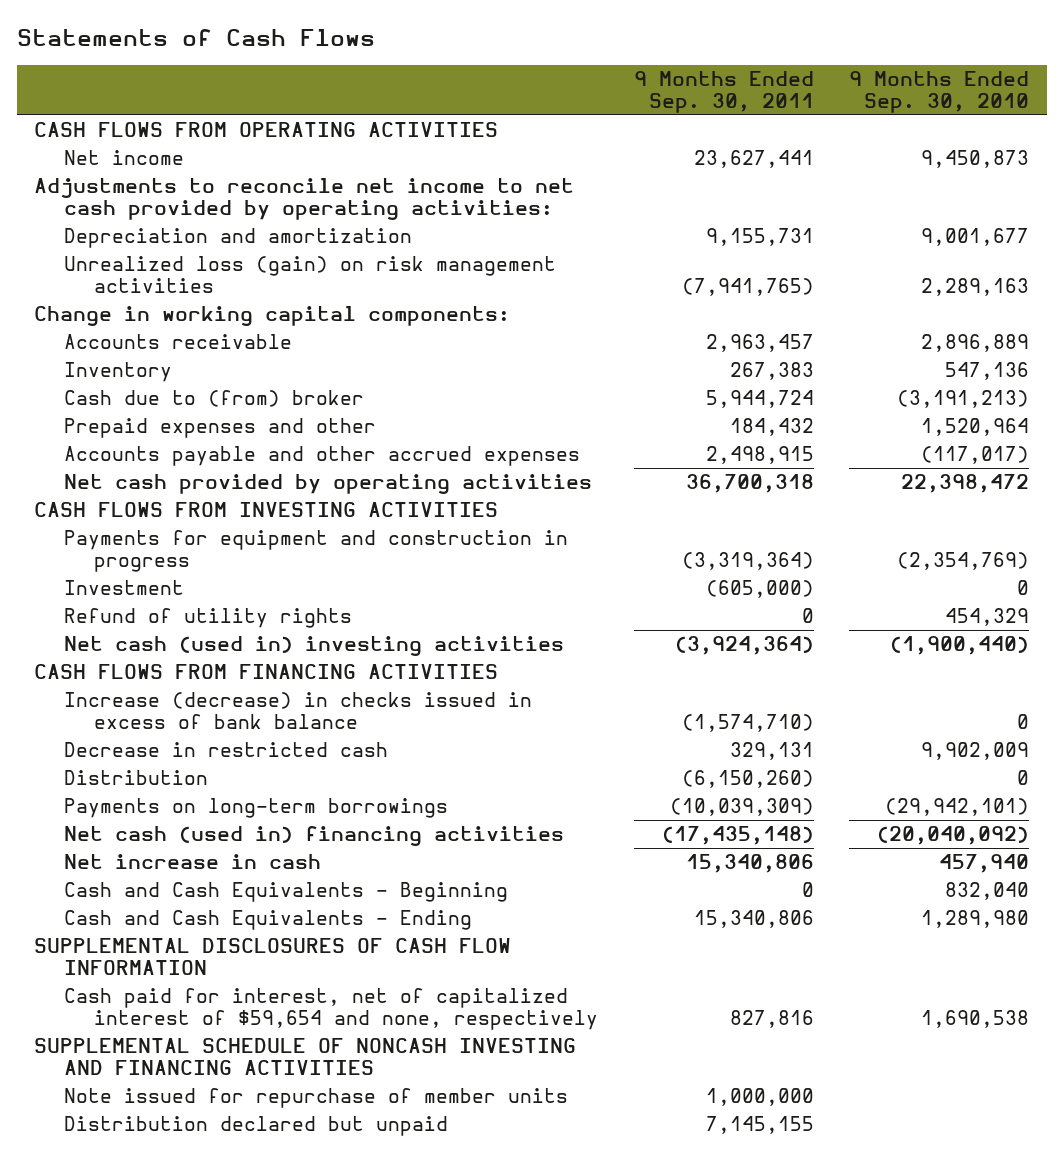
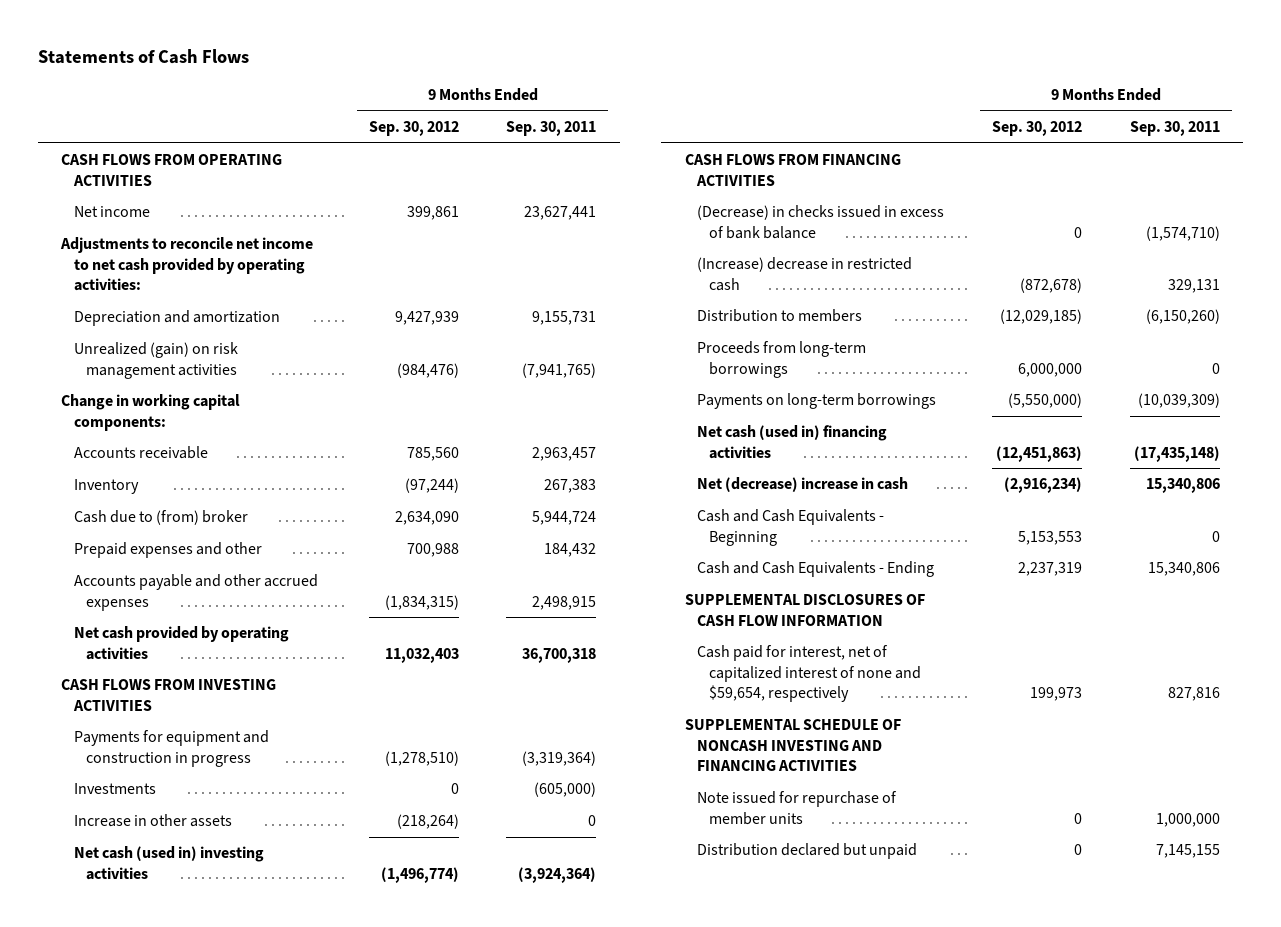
- | 9 Months Ended Sep. 30, 2011 | 9 Months Ended Sep. 30, 2010
+ | 9 Months Ended Sep. 30, 2012 | 9 Months Ended Sep. 30, 2011
- Unrealized loss (gain) on risk management activities | (7,941,765) | 2,289,163
+ Unrealized (gain) on risk management activities | (984,476) | (7,941,765)
- Investment | (605,000) | 0
- Refund of utility rights | 0 | 454,329
+ Investments | 0 | (605,000)
+ Increase in other assets | (218,264) | 0
- Increase (decrease) in checks issued in excess of bank balance | (1,574,710) | 0
- Decrease in restricted cash | 329,131 | 9,902,009
- Distribution | (6,150,260) | 0
+ (Decrease) in checks issued in excess of bank balance | 0 | (1,574,710)
+ (Increase) decrease in restricted cash | (872,678) | 329,131
+ Distribution to members | (12,029,185) | (6,150,260)
+ Proceeds from long-term borrowings | 6,000,000 | 0
- Net increase in cash | 15,340,806 | 457,940
+ Net (decrease) increase in cash | (2,916,234) | 15,340,806
- Cash paid for interest, net of capitalized interest of $59,654 and none, respectively | 827,816 | 1,690,538
+ Cash paid for interest, net of capitalized interest of none and $59,654, respectively | 199,973 | 827,816

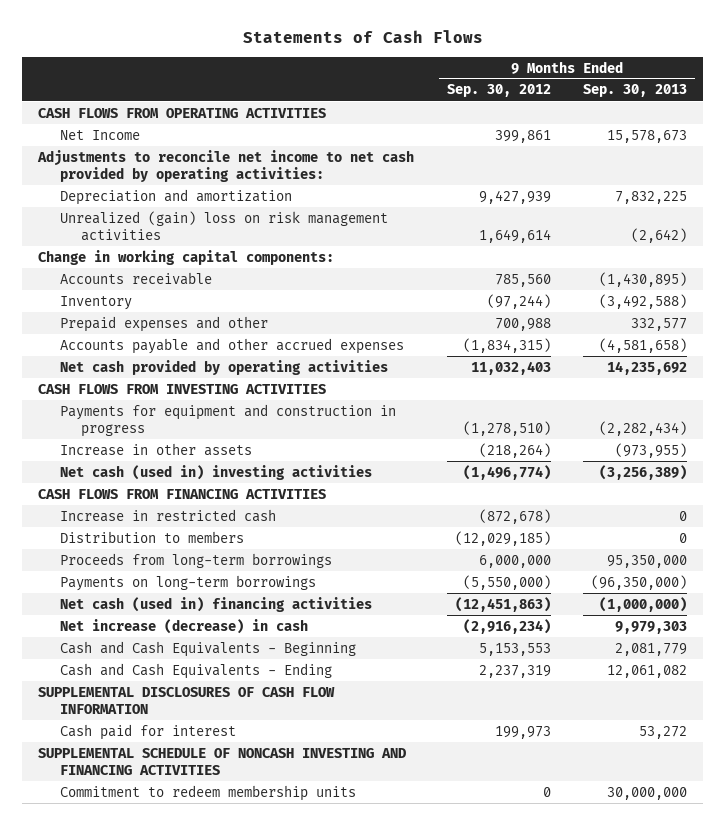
- | 9 Months Ended Sep. 30, 2012 | 9 Months Ended Sep. 30, 2011
+ | 9 Months Ended Sep. 30, 2012 | 9 Months Ended Sep. 30, 2013
- Net income | 399,861 | 23,627,441
+ Net Income | 399,861 | 15,578,673
- Unrealized (gain) on risk management activities | (984,476) | (7,941,765)
+ Unrealized (gain) loss on risk management activities | 1,649,614 | (2,642)
- Cash due to (from) broker | 2,634,090 | 5,944,724
- Investments | 0 | (605,000)
- (Decrease) in checks issued in excess of bank balance | 0 | (1,574,710)
- (Increase) decrease in restricted cash | (872,678) | 329,131
+ Increase in restricted cash | (872,678) | 0
- Net (decrease) increase in cash | (2,916,234) | 15,340,806
+ Net increase (decrease) in cash | (2,916,234) | 9,979,303
- Cash paid for interest, net of capitalized interest of none and $59,654, respectively | 199,973 | 827,816
+ Cash paid for interest | 199,973 | 53,272
- Note issued for repurchase of member units | 0 | 1,000,000
- Distribution declared but unpaid | 0 | 7,145,155
+ Commitment to redeem membership units | 0 | 30,000,000

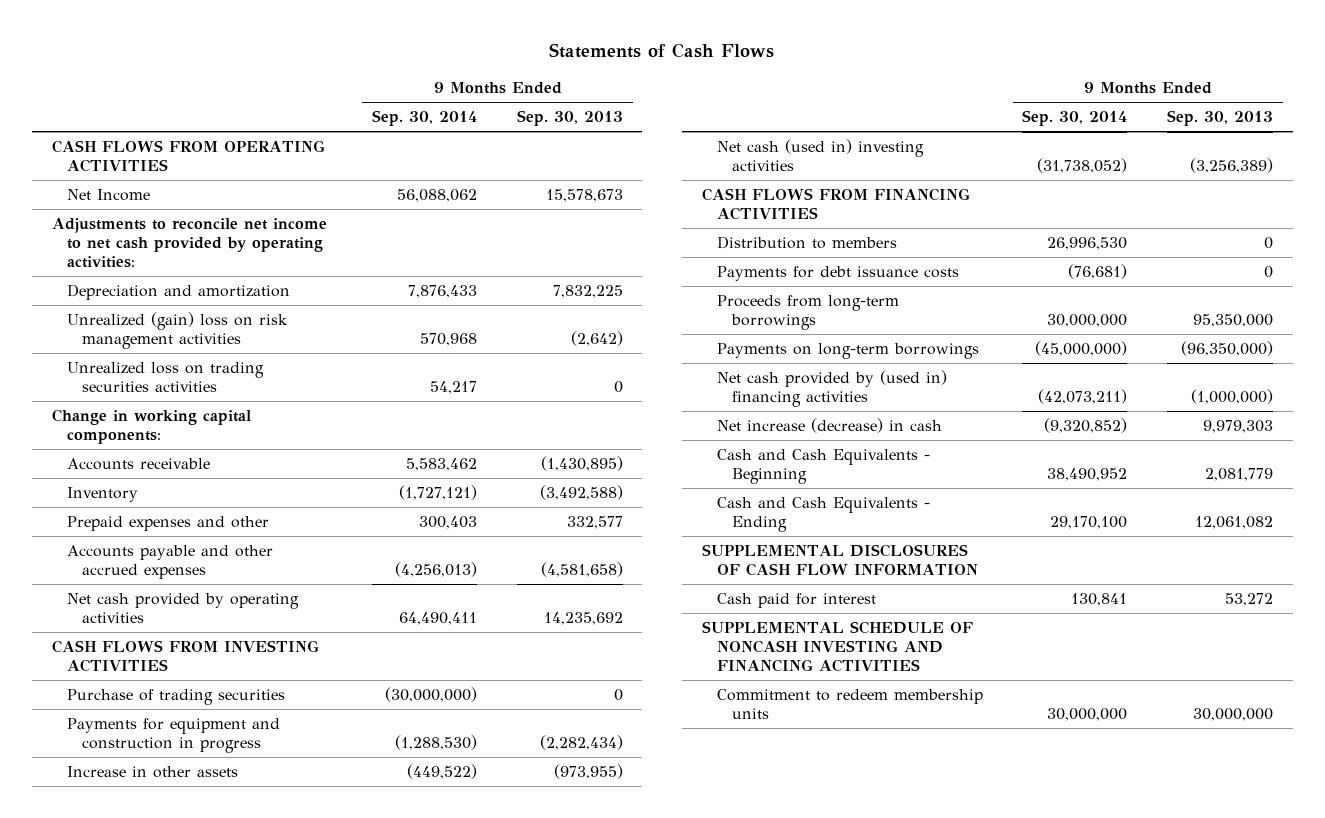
- | 9 Months Ended Sep. 30, 2012 | 9 Months Ended Sep. 30, 2013
+ | 9 Months Ended Sep. 30, 2014 | 9 Months Ended Sep. 30, 2013
+ Unrealized loss on trading securities activities | 54,217 | 0
+ Purchase of trading securities | (30,000,000) | 0
- Increase in restricted cash | (872,678) | 0
+ Payments for debt issuance costs | (76,681) | 0
- Net cash (used in) financing activities | (12,451,863) | (1,000,000)
+ Net cash provided by (used in) financing activities | (42,073,211) | (1,000,000)

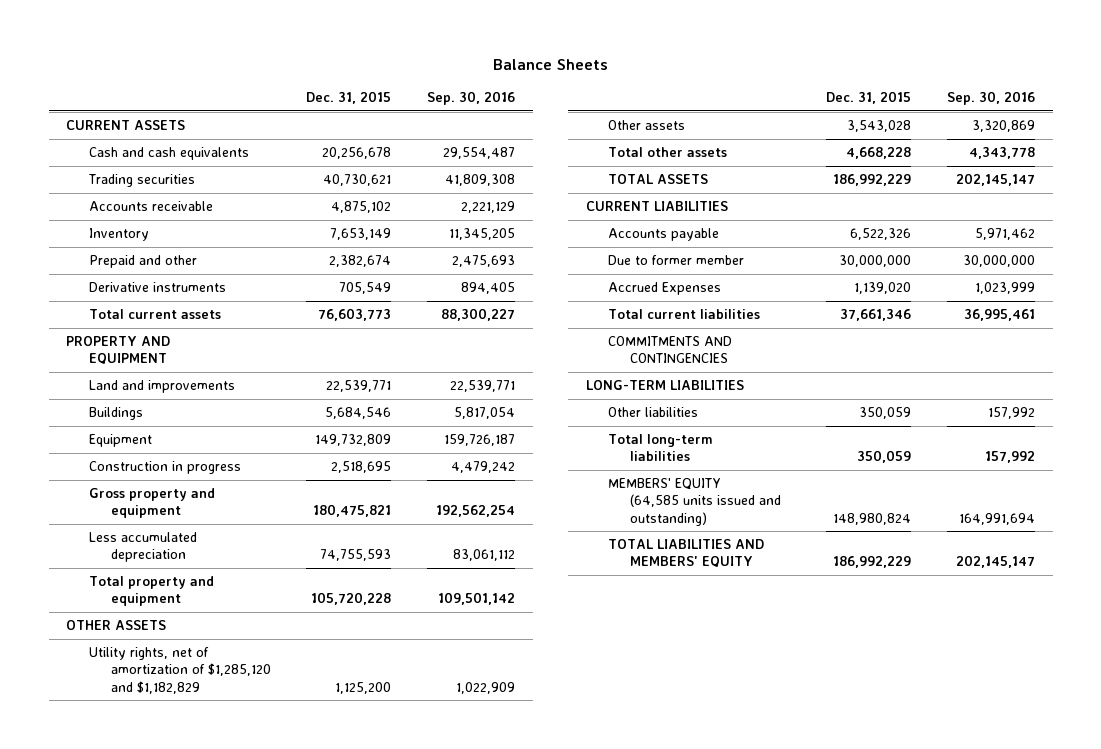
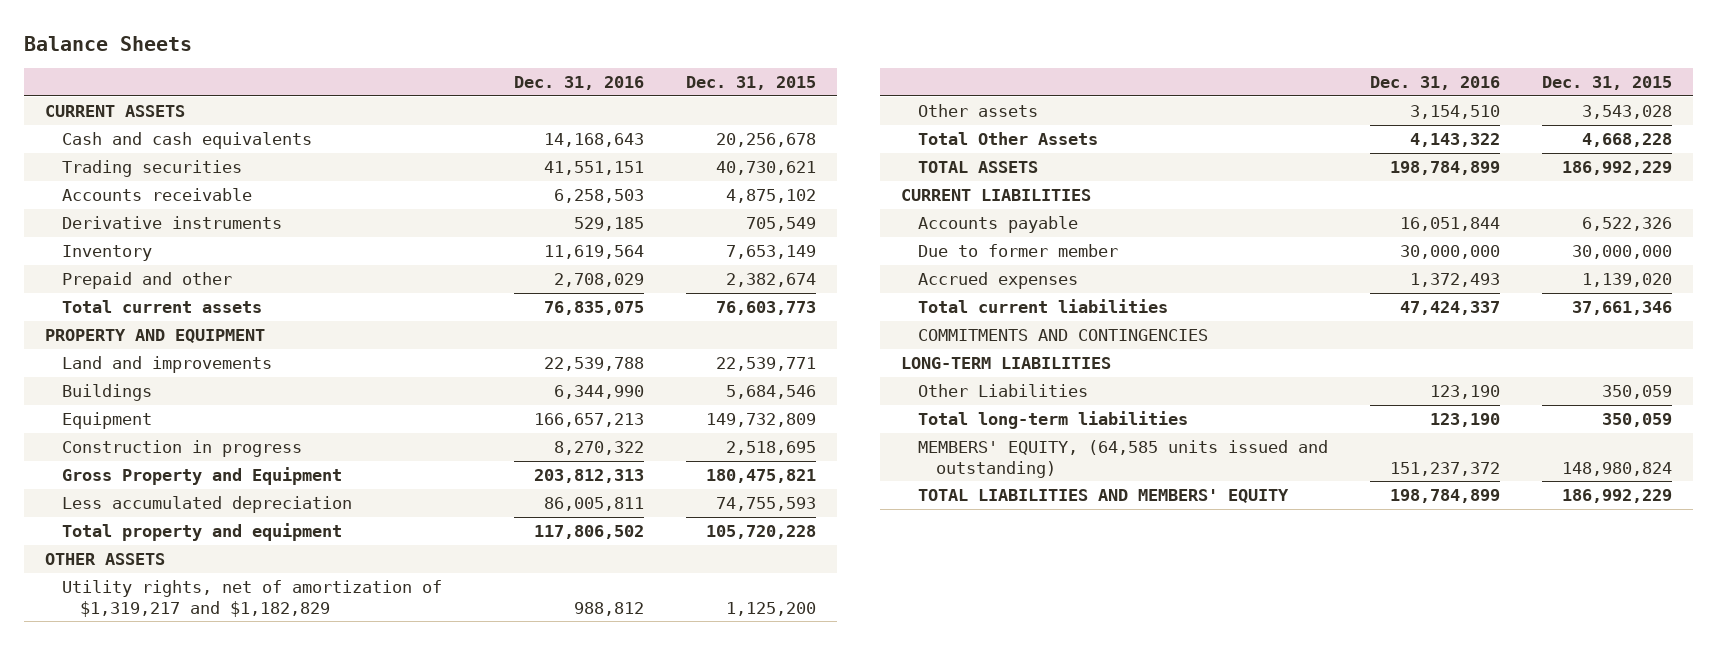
- | Dec. 31, 2015 | Sep. 30, 2016
+ | Dec. 31, 2016 | Dec. 31, 2015
moved up: Derivative instruments | 529,185 | 705,549
- Gross property and equipment | 180,475,821 | 192,562,254
+ Gross Property and Equipment | 203,812,313 | 180,475,821
- Utility rights, net of amortization of $1,285,120 and $1,182,829 | 1,125,200 | 1,022,909
+ Utility rights, net of amortization of $1,319,217 and $1,182,829 | 988,812 | 1,125,200
- Total other assets | 4,668,228 | 4,343,778
+ Total Other Assets | 4,143,322 | 4,668,228
- Accrued Expenses | 1,139,020 | 1,023,999
+ Accrued expenses | 1,372,493 | 1,139,020
- Other liabilities | 350,059 | 157,992
+ Other Liabilities | 123,190 | 350,059
- MEMBERS' EQUITY (64,585 units issued and outstanding) | 148,980,824 | 164,991,694
+ MEMBERS' EQUITY, (64,585 units issued and outstanding) | 151,237,372 | 148,980,824

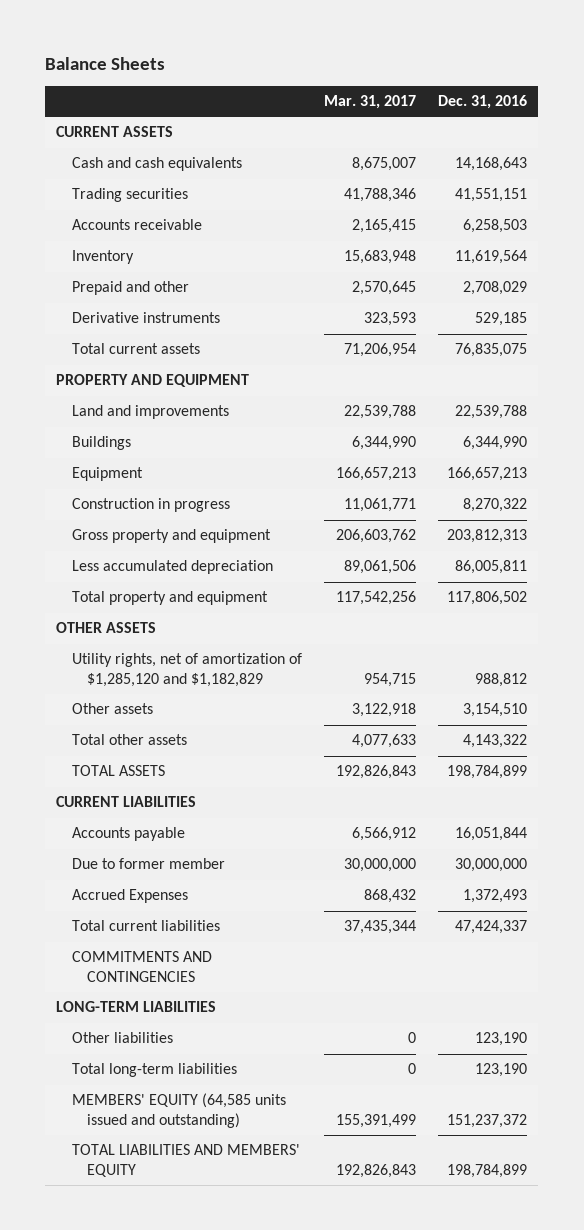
- | Dec. 31, 2016 | Dec. 31, 2015
+ | Mar. 31, 2017 | Dec. 31, 2016
moved down: Derivative instruments | 323,593 | 529,185
- Gross Property and Equipment | 203,812,313 | 180,475,821
+ Gross property and equipment | 206,603,762 | 203,812,313
- Utility rights, net of amortization of $1,319,217 and $1,182,829 | 988,812 | 1,125,200
+ Utility rights, net of amortization of $1,285,120 and $1,182,829 | 954,715 | 988,812
- Total Other Assets | 4,143,322 | 4,668,228
+ Total other assets | 4,077,633 | 4,143,322
- Accrued expenses | 1,372,493 | 1,139,020
+ Accrued Expenses | 868,432 | 1,372,493
- Other Liabilities | 123,190 | 350,059
+ Other liabilities | 0 | 123,190
- MEMBERS' EQUITY, (64,585 units issued and outstanding) | 151,237,372 | 148,980,824
+ MEMBERS' EQUITY (64,585 units issued and outstanding) | 155,391,499 | 151,237,372

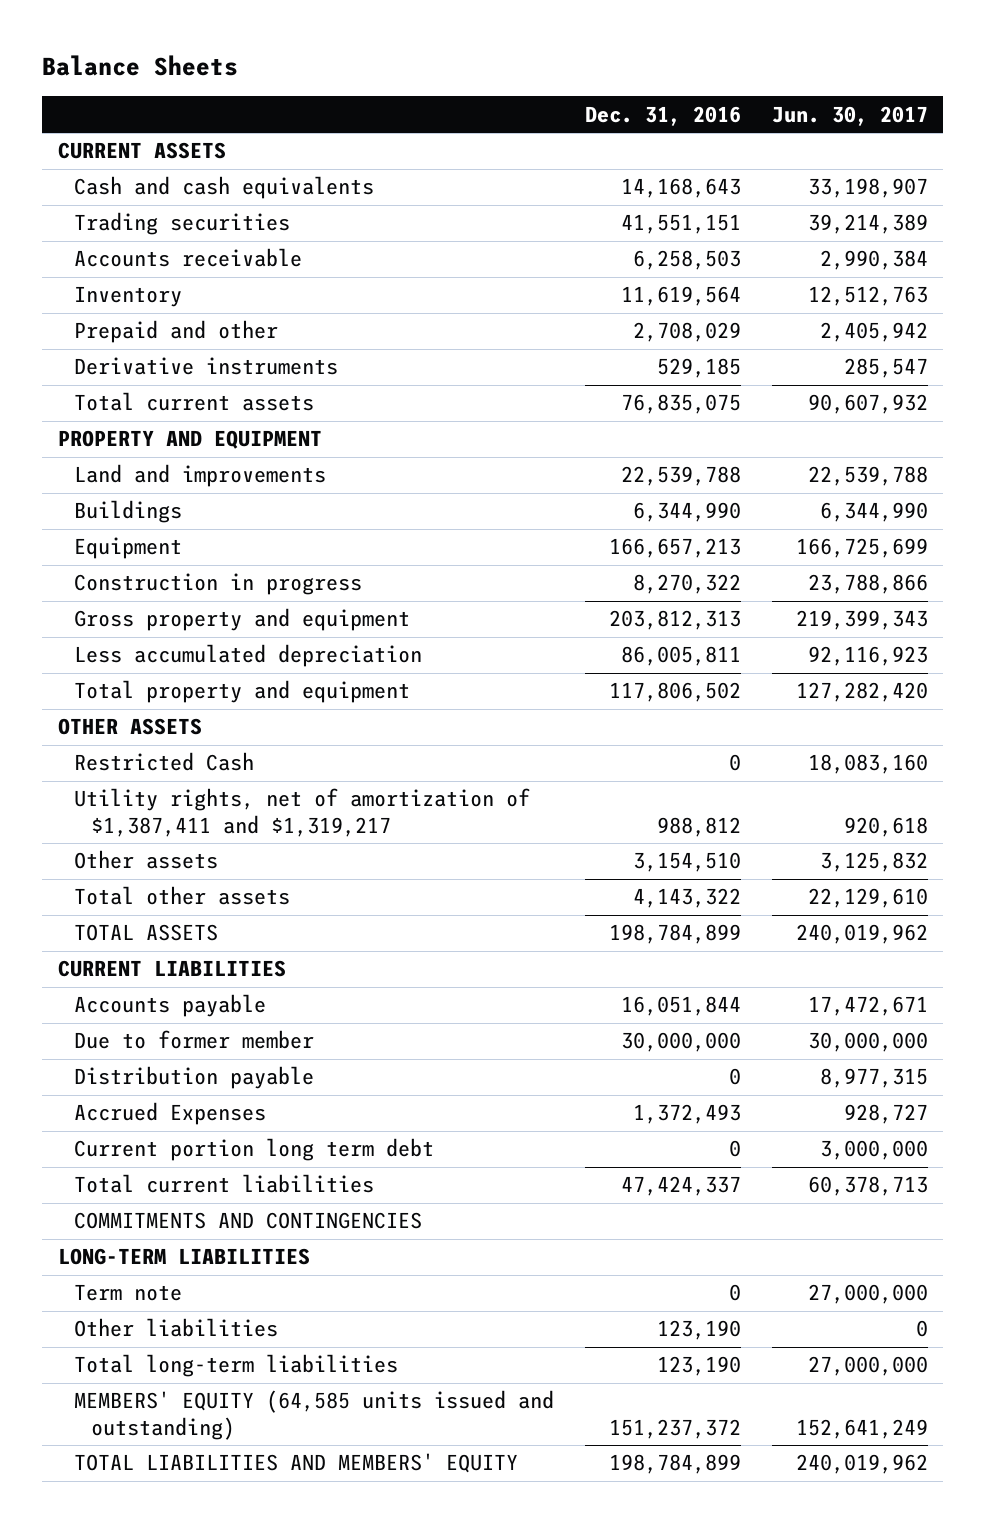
- | Mar. 31, 2017 | Dec. 31, 2016
+ | Dec. 31, 2016 | Jun. 30, 2017
- Utility rights, net of amortization of $1,285,120 and $1,182,829 | 954,715 | 988,812
+ Restricted Cash | 0 | 18,083,160
+ Utility rights, net of amortization of $1,387,411 and $1,319,217 | 988,812 | 920,618
+ Distribution payable | 0 | 8,977,315
+ Current portion long term debt | 0 | 3,000,000
+ Term note | 0 | 27,000,000

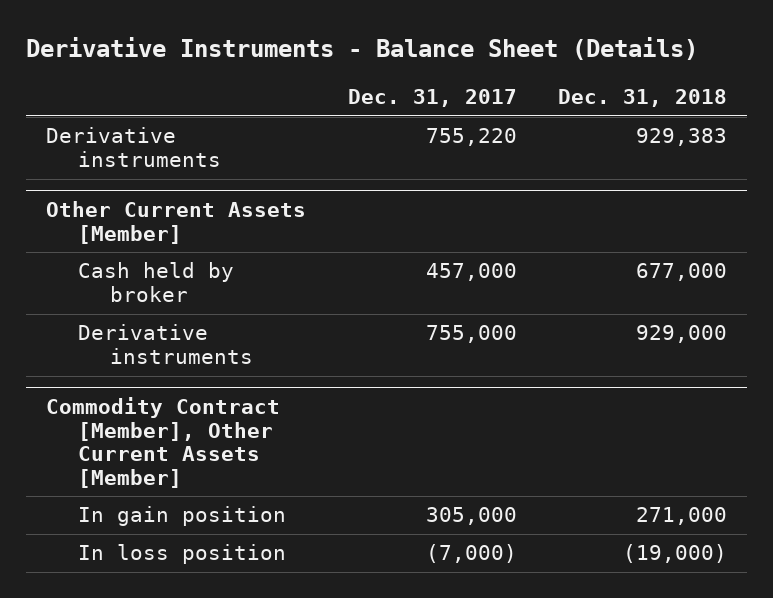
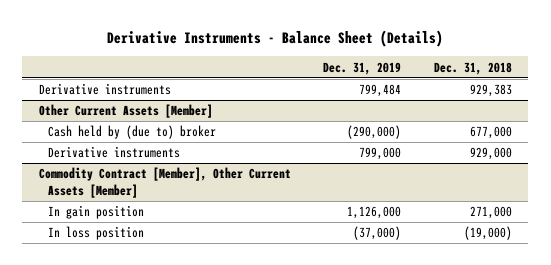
- | Dec. 31, 2017 | Dec. 31, 2018
+ | Dec. 31, 2019 | Dec. 31, 2018
@ Other Current Assets [Member]
- Cash held by broker | 457,000 | 677,000
+ Cash held by (due to) broker | (290,000) | 677,000

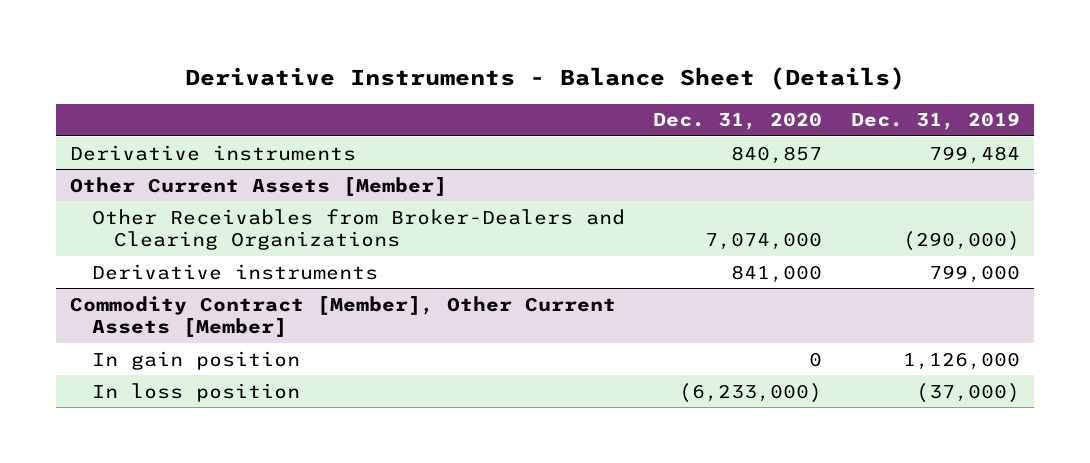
- | Dec. 31, 2019 | Dec. 31, 2018
+ | Dec. 31, 2020 | Dec. 31, 2019
@ Other Current Assets [Member]
- Cash held by (due to) broker | (290,000) | 677,000
+ Other Receivables from Broker-Dealers and Clearing Organizations | 7,074,000 | (290,000)

